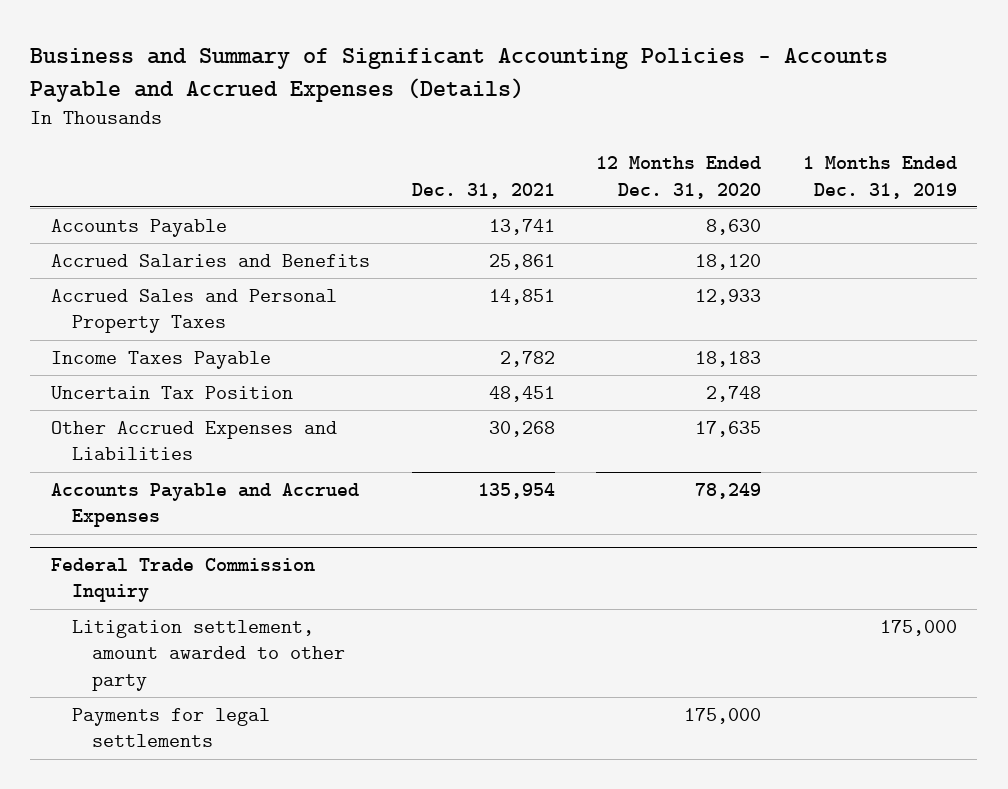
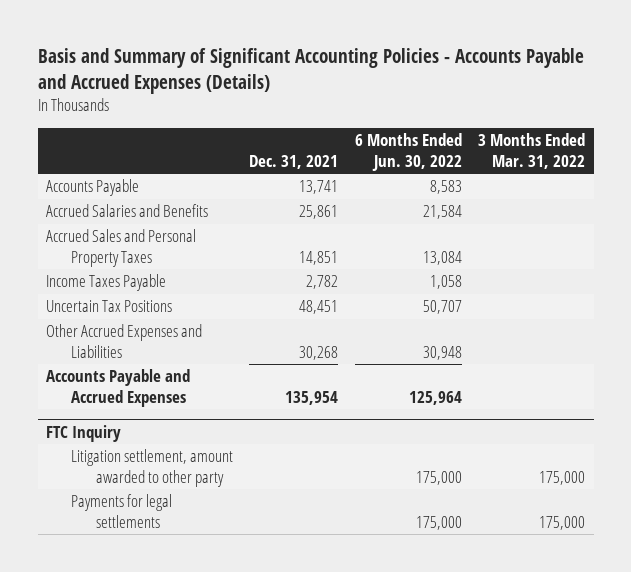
- Business and Summary of Significant Accounting Policies - Accounts Payable and Accrued Expenses (Details)
+ Basis and Summary of Significant Accounting Policies - Accounts Payable and Accrued Expenses (Details)
- | Dec. 31, 2021 | 12 Months Ended Dec. 31, 2020 | 1 Months Ended Dec. 31, 2019
+ | Dec. 31, 2021 | 6 Months Ended Jun. 30, 2022 | 3 Months Ended Mar. 31, 2022
- Uncertain Tax Position | 48,451 | 2,748 |
+ Uncertain Tax Positions | 48,451 | 50,707 |
- Federal Trade Commission Inquiry
+ FTC Inquiry

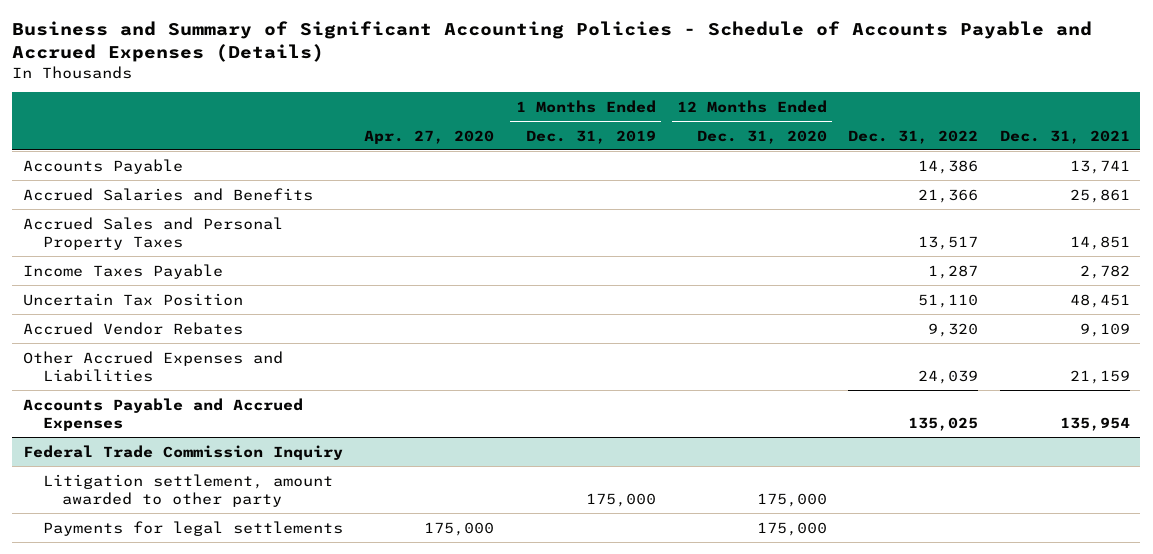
- Basis and Summary of Significant Accounting Policies - Accounts Payable and Accrued Expenses (Details)
+ Business and Summary of Significant Accounting Policies - Schedule of Accounts Payable and Accrued Expenses (Details)
- | Dec. 31, 2021 | 6 Months Ended Jun. 30, 2022 | 3 Months Ended Mar. 31, 2022
+ | Apr. 27, 2020 | 1 Months Ended Dec. 31, 2019 | 12 Months Ended Dec. 31, 2020 | Dec. 31, 2022 | Dec. 31, 2021
- Uncertain Tax Positions | 48,451 | 50,707 |
- Other Accrued Expenses and Liabilities | 30,268 | 30,948 |
+ Uncertain Tax Position | | | | 51,110 | 48,451
+ Accrued Vendor Rebates | | | | 9,320 | 9,109
+ Other Accrued Expenses and Liabilities | | | | 24,039 | 21,159
- FTC Inquiry
+ Federal Trade Commission Inquiry

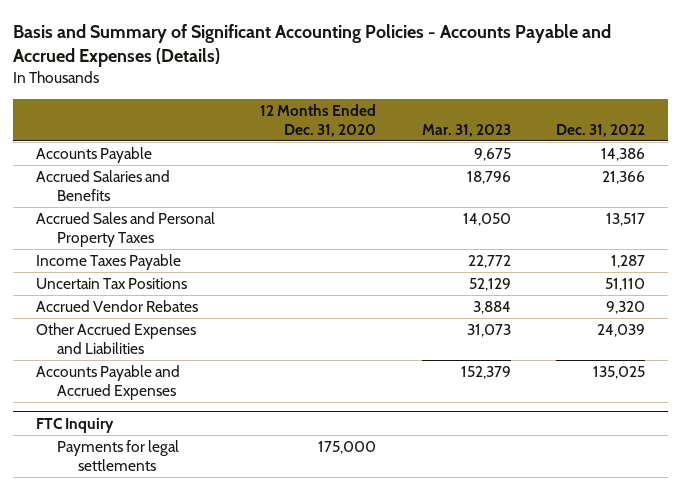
- Business and Summary of Significant Accounting Policies - Schedule of Accounts Payable and Accrued Expenses (Details)
+ Basis and Summary of Significant Accounting Policies - Accounts Payable and Accrued Expenses (Details)
- | Apr. 27, 2020 | 1 Months Ended Dec. 31, 2019 | 12 Months Ended Dec. 31, 2020 | Dec. 31, 2022 | Dec. 31, 2021
+ | 12 Months Ended Dec. 31, 2020 | Mar. 31, 2023 | Dec. 31, 2022
- Uncertain Tax Position | | | | 51,110 | 48,451
+ Uncertain Tax Positions | | 52,129 | 51,110
- Federal Trade Commission Inquiry
- Litigation settlement, amount awarded to other party | | 175,000 | 175,000 | |
+ FTC Inquiry

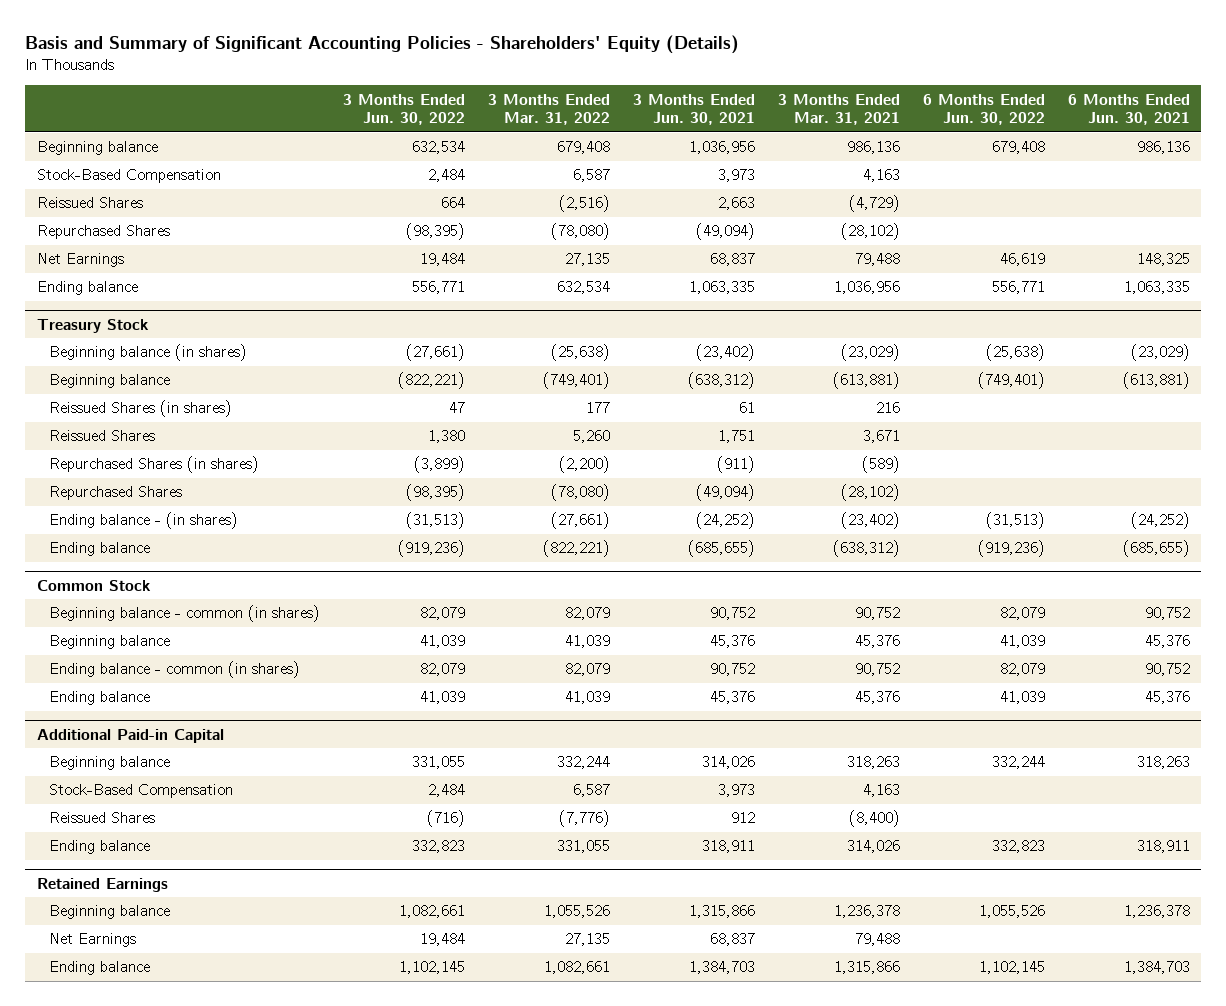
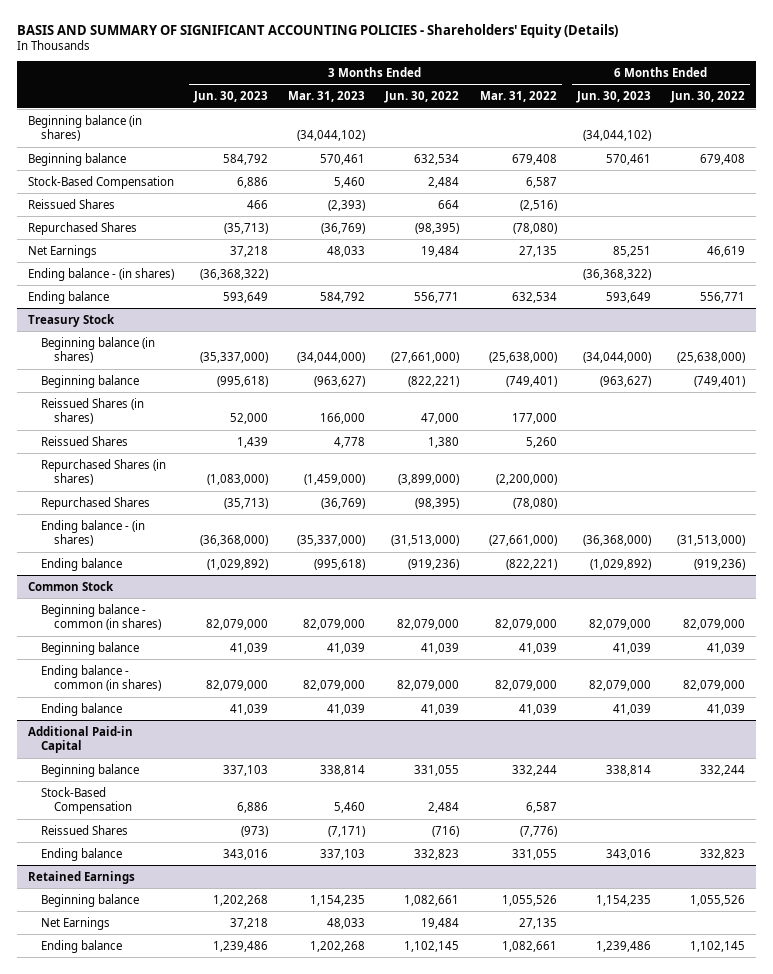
- Basis and Summary of Significant Accounting Policies - Shareholders' Equity (Details)
+ BASIS AND SUMMARY OF SIGNIFICANT ACCOUNTING POLICIES - Shareholders' Equity (Details)
- | 3 Months Ended Jun. 30, 2022 | 3 Months Ended Mar. 31, 2022 | 3 Months Ended Jun. 30, 2021 | 3 Months Ended Mar. 31, 2021 | 6 Months Ended Jun. 30, 2022 | 6 Months Ended Jun. 30, 2021
+ | 3 Months Ended Jun. 30, 2023 | 3 Months Ended Mar. 31, 2023 | 3 Months Ended Jun. 30, 2022 | 3 Months Ended Mar. 31, 2022 | 6 Months Ended Jun. 30, 2023 | 6 Months Ended Jun. 30, 2022
+ Beginning balance (in shares) | | (34,044,102) | | | (34,044,102) |
+ Ending balance - (in shares) | (36,368,322) | | | | (36,368,322) |
@ Treasury Stock
- Beginning balance (in shares) | (27,661) | (25,638) | (23,402) | (23,029) | (25,638) | (23,029)
+ Beginning balance (in shares) | (35,337,000) | (34,044,000) | (27,661,000) | (25,638,000) | (34,044,000) | (25,638,000)
- Reissued Shares (in shares) | 47 | 177 | 61 | 216 | |
+ Reissued Shares (in shares) | 52,000 | 166,000 | 47,000 | 177,000 | |
- Repurchased Shares (in shares) | (3,899) | (2,200) | (911) | (589) | |
+ Repurchased Shares (in shares) | (1,083,000) | (1,459,000) | (3,899,000) | (2,200,000) | |
- Ending balance - (in shares) | (31,513) | (27,661) | (24,252) | (23,402) | (31,513) | (24,252)
+ Ending balance - (in shares) | (36,368,000) | (35,337,000) | (31,513,000) | (27,661,000) | (36,368,000) | (31,513,000)
@ Common Stock
- Beginning balance - common (in shares) | 82,079 | 82,079 | 90,752 | 90,752 | 82,079 | 90,752
+ Beginning balance - common (in shares) | 82,079,000 | 82,079,000 | 82,079,000 | 82,079,000 | 82,079,000 | 82,079,000
- Ending balance - common (in shares) | 82,079 | 82,079 | 90,752 | 90,752 | 82,079 | 90,752
+ Ending balance - common (in shares) | 82,079,000 | 82,079,000 | 82,079,000 | 82,079,000 | 82,079,000 | 82,079,000

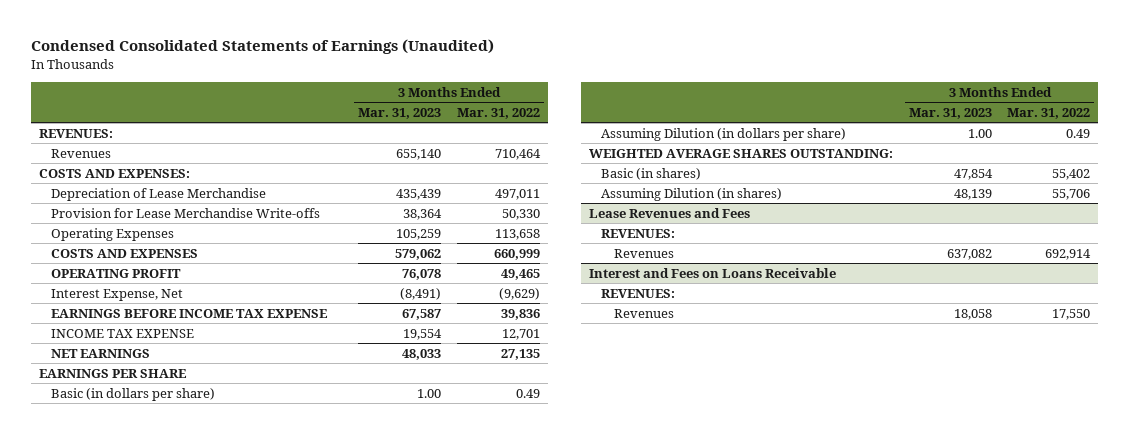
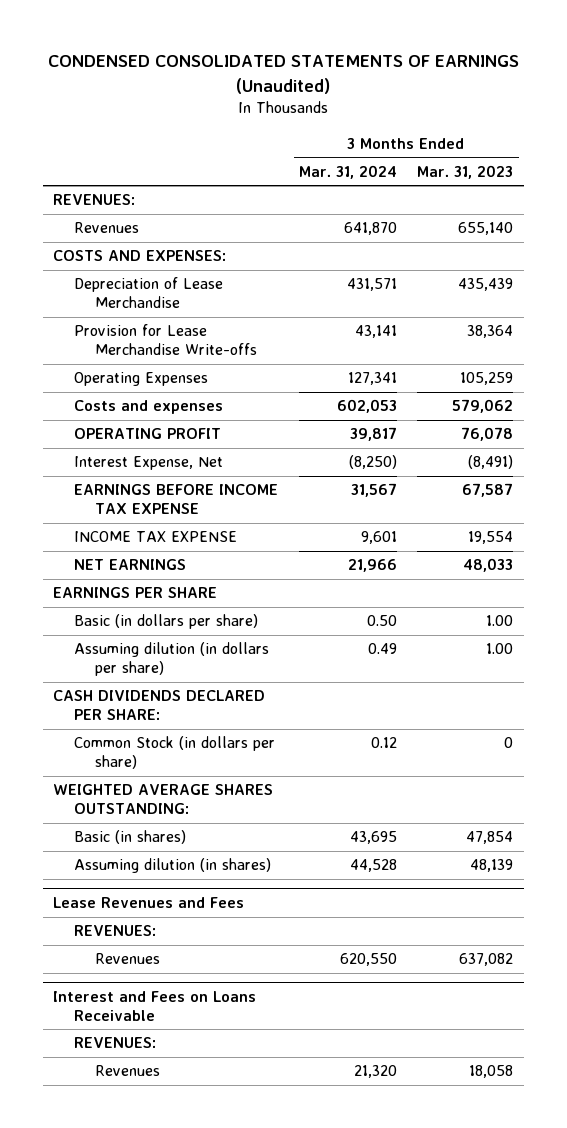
- Condensed Consolidated Statements of Earnings (Unaudited)
+ CONDENSED CONSOLIDATED STATEMENTS OF EARNINGS (Unaudited)
- | 3 Months Ended Mar. 31, 2023 | 3 Months Ended Mar. 31, 2022
+ | 3 Months Ended Mar. 31, 2024 | 3 Months Ended Mar. 31, 2023
- COSTS AND EXPENSES | 579,062 | 660,999
+ Costs and expenses | 602,053 | 579,062
- Assuming Dilution (in dollars per share) | 1.00 | 0.49
+ Assuming dilution (in dollars per share) | 0.49 | 1.00
+ CASH DIVIDENDS DECLARED PER SHARE:
+ Common Stock (in dollars per share) | 0.12 | 0
- Assuming Dilution (in shares) | 48,139 | 55,706
+ Assuming dilution (in shares) | 44,528 | 48,139

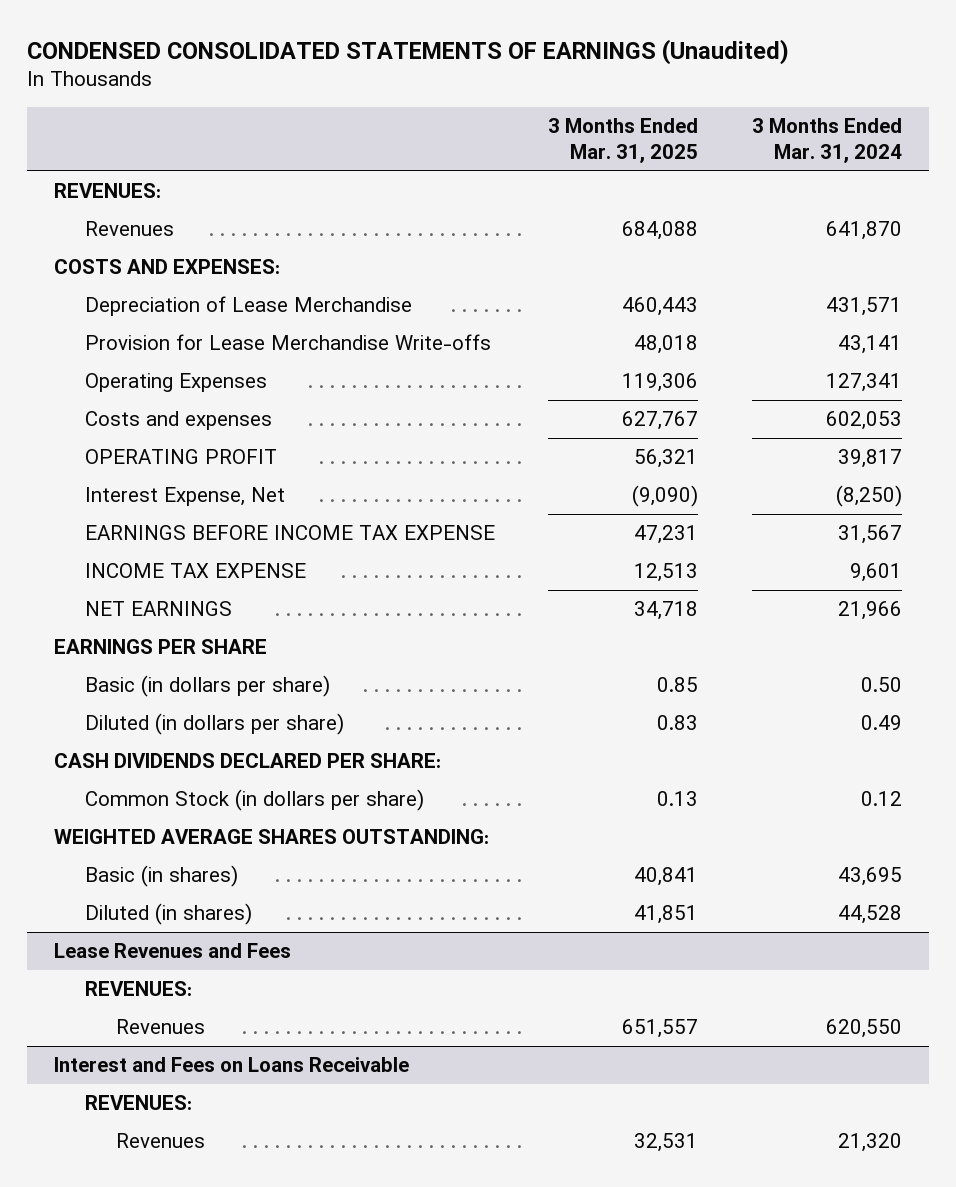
- | 3 Months Ended Mar. 31, 2024 | 3 Months Ended Mar. 31, 2023
+ | 3 Months Ended Mar. 31, 2025 | 3 Months Ended Mar. 31, 2024
- Assuming dilution (in dollars per share) | 0.49 | 1.00
+ Diluted (in dollars per share) | 0.83 | 0.49
- Assuming dilution (in shares) | 44,528 | 48,139
+ Diluted (in shares) | 41,851 | 44,528

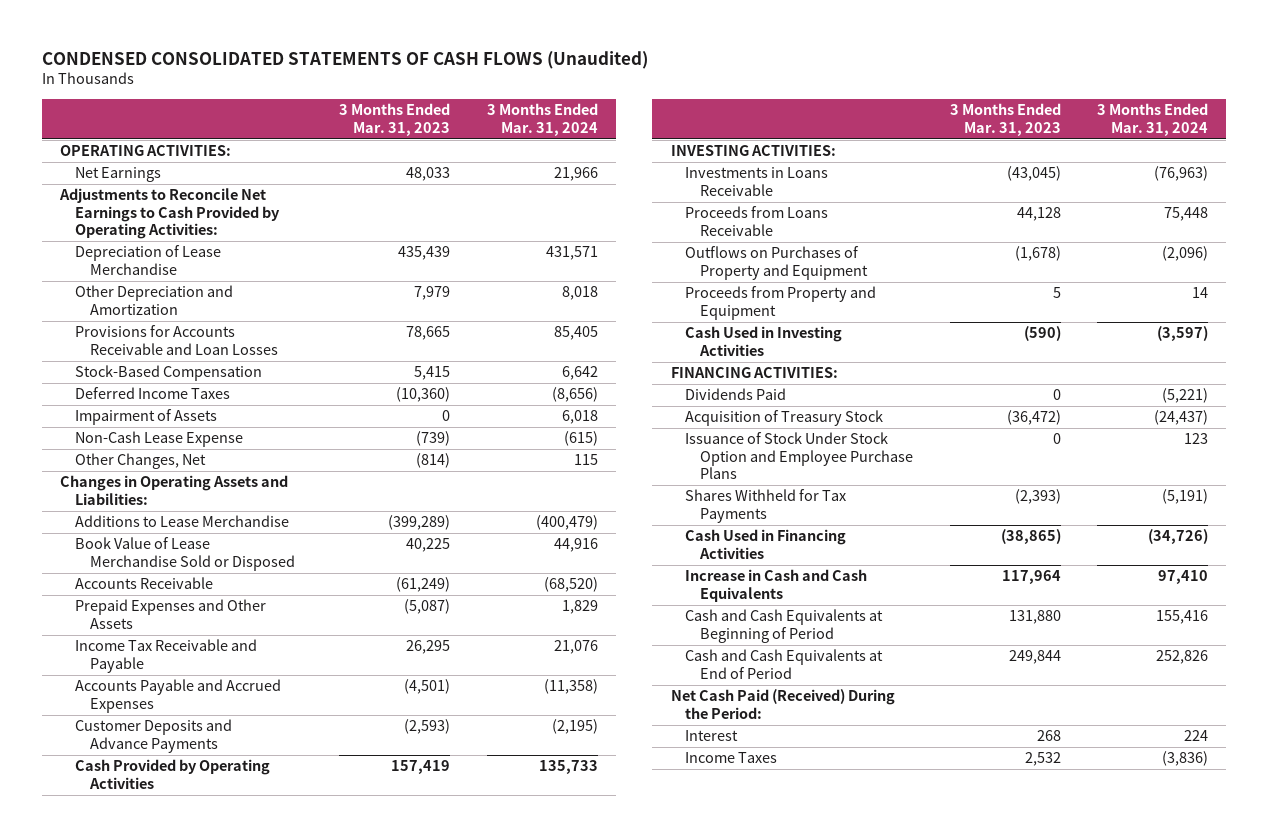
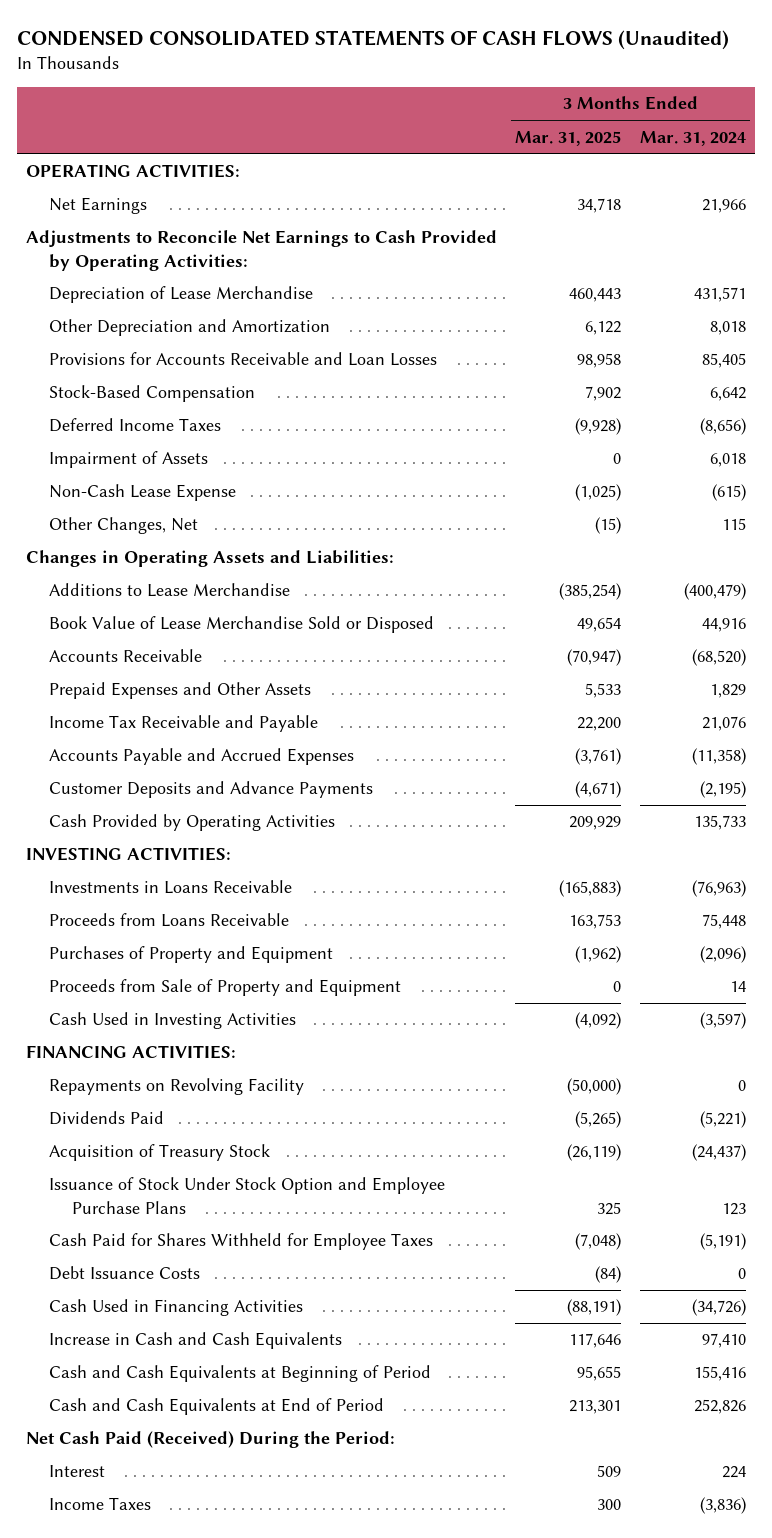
- | 3 Months Ended Mar. 31, 2023 | 3 Months Ended Mar. 31, 2024
+ | 3 Months Ended Mar. 31, 2025 | 3 Months Ended Mar. 31, 2024
- Outflows on Purchases of Property and Equipment | (1,678) | (2,096)
- Proceeds from Property and Equipment | 5 | 14
+ Purchases of Property and Equipment | (1,962) | (2,096)
+ Proceeds from Sale of Property and Equipment | 0 | 14
+ Repayments on Revolving Facility | (50,000) | 0
- Shares Withheld for Tax Payments | (2,393) | (5,191)
+ Cash Paid for Shares Withheld for Employee Taxes | (7,048) | (5,191)
+ Debt Issuance Costs | (84) | 0

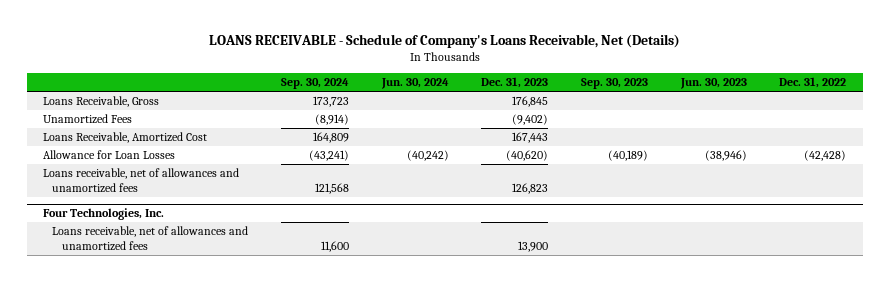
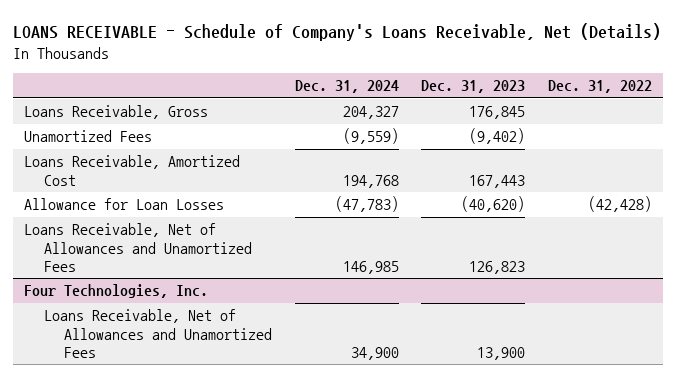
- | Sep. 30, 2024 | Jun. 30, 2024 | Dec. 31, 2023 | Sep. 30, 2023 | Jun. 30, 2023 | Dec. 31, 2022
+ | Dec. 31, 2024 | Dec. 31, 2023 | Dec. 31, 2022
- Loans receivable, net of allowances and unamortized fees | 121,568 | | 126,823 | | |
+ Loans Receivable, Net of Allowances and Unamortized Fees | 146,985 | 126,823 |
@ Four Technologies, Inc.
- Loans receivable, net of allowances and unamortized fees | 11,600 | | 13,900 | | |
+ Loans Receivable, Net of Allowances and Unamortized Fees | 34,900 | 13,900 |

